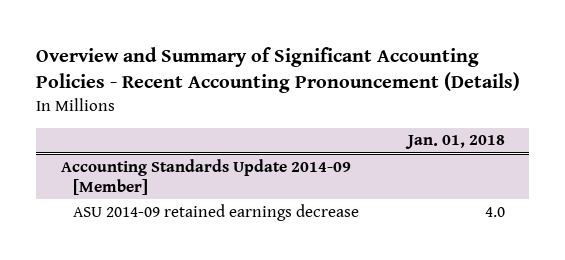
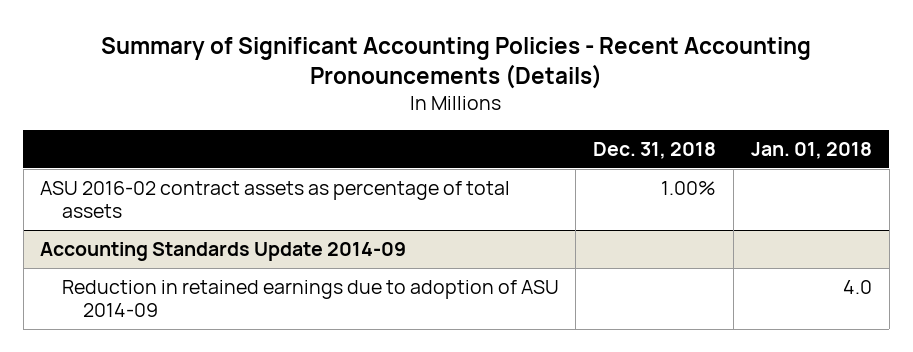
- Overview and Summary of Significant Accounting Policies - Recent Accounting Pronouncement (Details)
+ Summary of Significant Accounting Policies - Recent Accounting Pronouncements (Details)
- | Jan. 01, 2018
+ | Dec. 31, 2018 | Jan. 01, 2018
- Accounting Standards Update 2014-09 [Member]
- ASU 2014-09 retained earnings decrease | 4.0
+ ASU 2016-02 contract assets as percentage of total assets | 1.00% |
+ Accounting Standards Update 2014-09
+ Reduction in retained earnings due to adoption of ASU 2014-09 | | 4.0

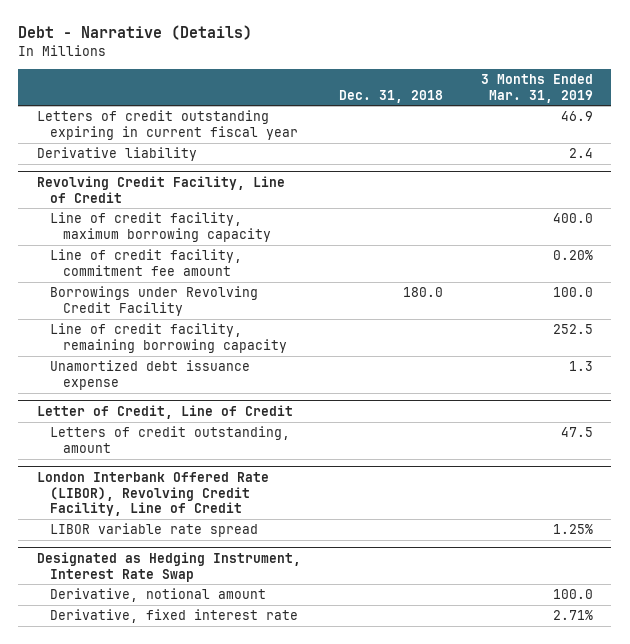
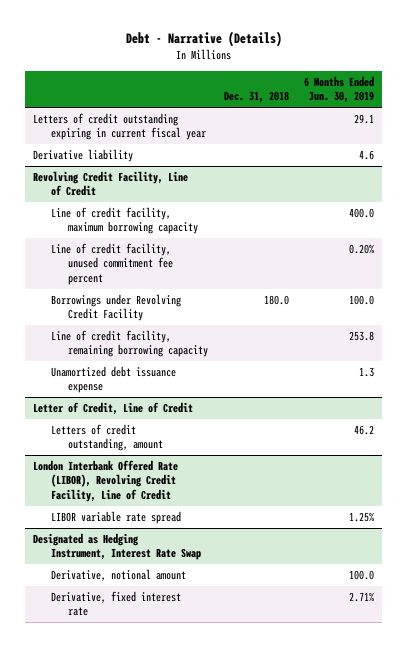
- | Dec. 31, 2018 | 3 Months Ended Mar. 31, 2019
+ | Dec. 31, 2018 | 6 Months Ended Jun. 30, 2019
@ Revolving Credit Facility, Line of Credit
- Line of credit facility, commitment fee amount | | 0.20%
+ Line of credit facility, unused commitment fee percent | | 0.20%

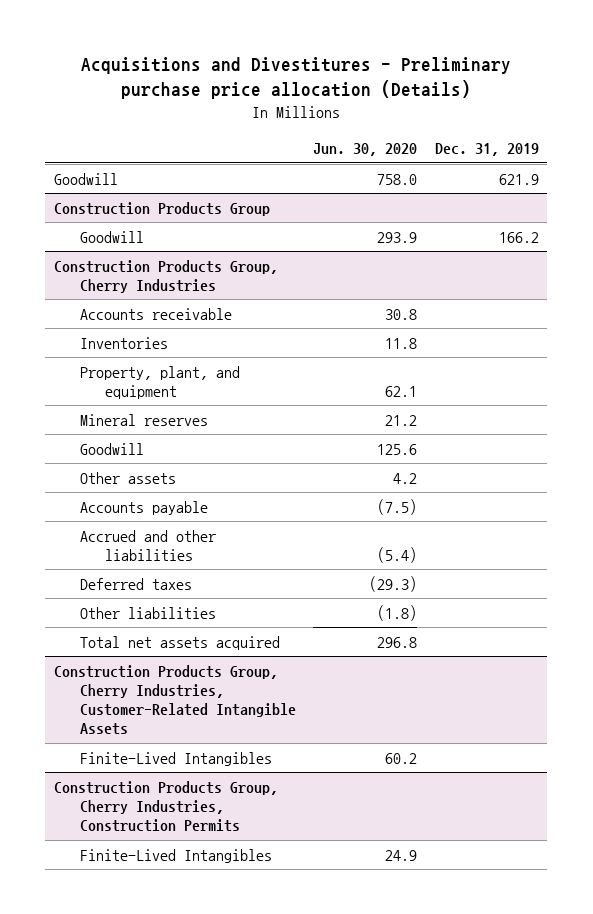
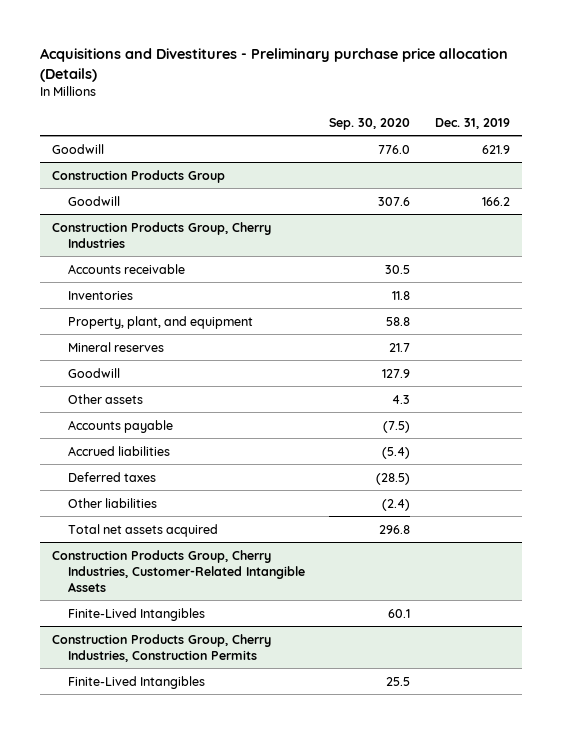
- | Jun. 30, 2020 | Dec. 31, 2019
+ | Sep. 30, 2020 | Dec. 31, 2019
@ Construction Products Group, Cherry Industries
- Accrued and other liabilities | (5.4) |
+ Accrued liabilities | (5.4) |

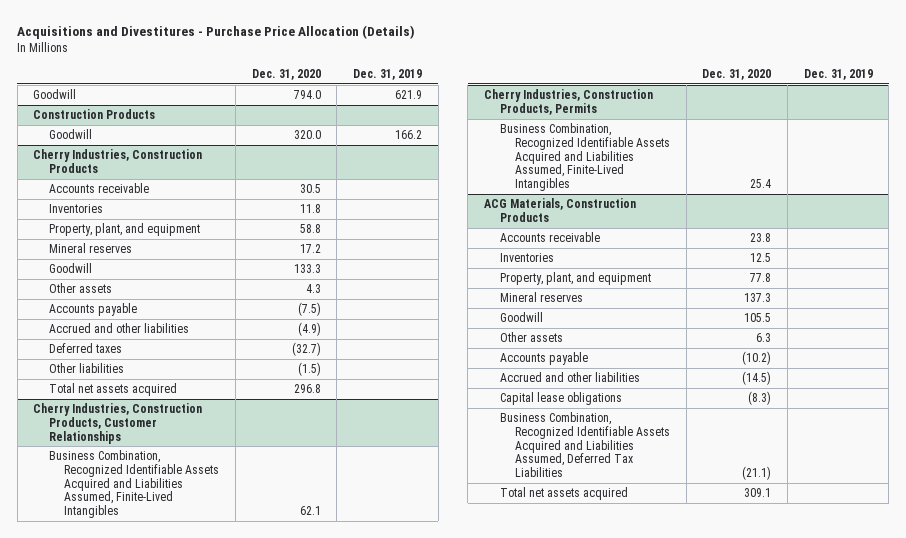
- Acquisitions and Divestitures - Preliminary purchase price allocation (Details)
+ Acquisitions and Divestitures - Purchase Price Allocation (Details)
- | Sep. 30, 2020 | Dec. 31, 2019
+ | Dec. 31, 2020 | Dec. 31, 2019
- Construction Products Group
+ Construction Products
- Construction Products Group, Cherry Industries
+ Cherry Industries, Construction Products
- Accrued liabilities | (5.4) |
+ Accrued and other liabilities | (4.9) |
- Construction Products Group, Cherry Industries, Customer-Related Intangible Assets
- Finite-Lived Intangibles | 60.1 |
- Construction Products Group, Cherry Industries, Construction Permits
- Finite-Lived Intangibles | 25.5 |
+ Cherry Industries, Construction Products, Customer Relationships
+ Business Combination, Recognized Identifiable Assets Acquired and Liabilities Assumed, Finite-Lived Intangibles | 62.1 |
+ Cherry Industries, Construction Products, Permits
+ Business Combination, Recognized Identifiable Assets Acquired and Liabilities Assumed, Finite-Lived Intangibles | 25.4 |
+ ACG Materials, Construction Products
+ Accounts receivable | 23.8 |
+ Inventories | 12.5 |
+ Property, plant, and equipment | 77.8 |
+ Mineral reserves | 137.3 |
+ Goodwill | 105.5 |
+ Other assets | 6.3 |
+ Accounts payable | (10.2) |
+ Accrued and other liabilities | (14.5) |
+ Capital lease obligations | (8.3) |
+ Business Combination, Recognized Identifiable Assets Acquired and Liabilities Assumed, Deferred Tax Liabilities | (21.1) |
+ Total net assets acquired | 309.1 |

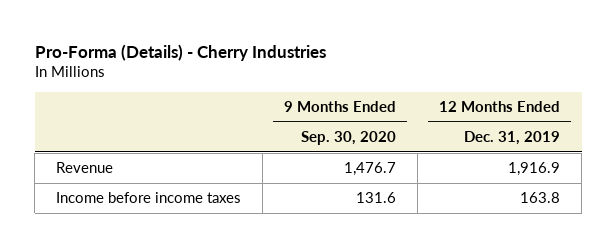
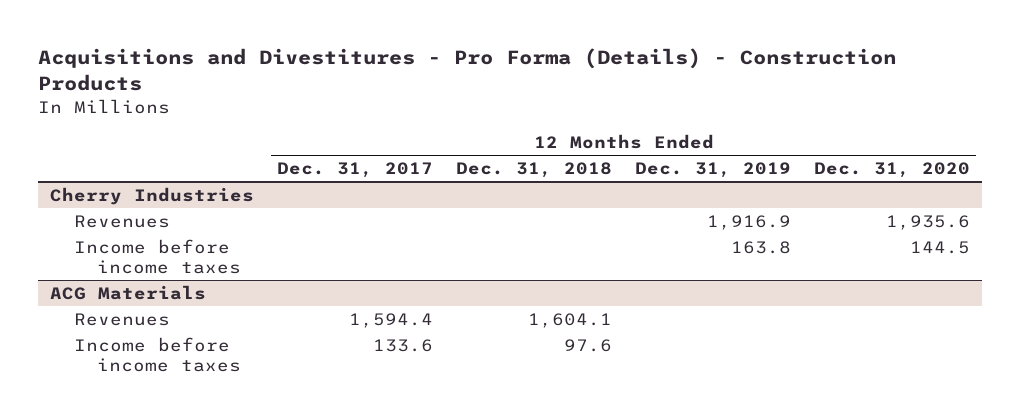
- Pro-Forma (Details) - Cherry Industries
+ Acquisitions and Divestitures - Pro Forma (Details) - Construction Products
- | 9 Months Ended Sep. 30, 2020 | 12 Months Ended Dec. 31, 2019
+ | 12 Months Ended Dec. 31, 2017 | 12 Months Ended Dec. 31, 2018 | 12 Months Ended Dec. 31, 2019 | 12 Months Ended Dec. 31, 2020
- Revenue | 1,476.7 | 1,916.9
+ Cherry Industries
+ Revenues | | | 1,916.9 | 1,935.6
+ ACG Materials
+ Revenues | 1,594.4 | 1,604.1 | |
+ Income before income taxes | 133.6 | 97.6 | |

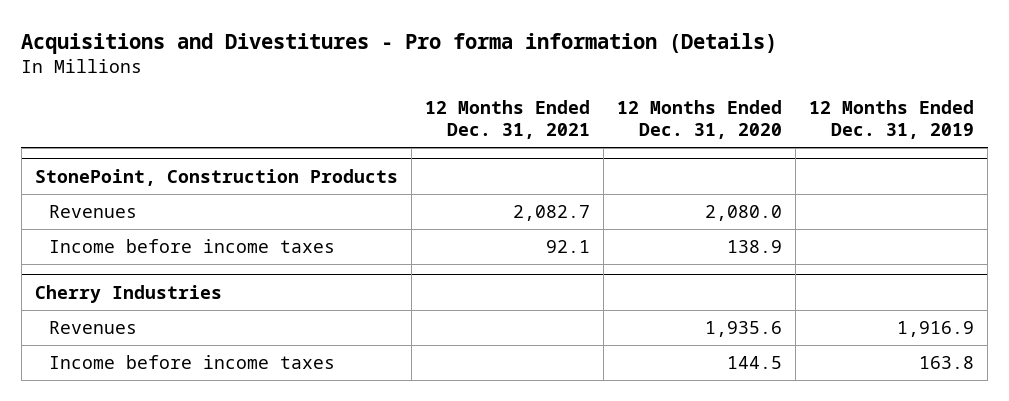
- Acquisitions and Divestitures - Pro Forma (Details) - Construction Products
+ Acquisitions and Divestitures - Pro forma information (Details)
- | 12 Months Ended Dec. 31, 2017 | 12 Months Ended Dec. 31, 2018 | 12 Months Ended Dec. 31, 2019 | 12 Months Ended Dec. 31, 2020
+ | 12 Months Ended Dec. 31, 2021 | 12 Months Ended Dec. 31, 2020 | 12 Months Ended Dec. 31, 2019
+ StonePoint, Construction Products
+ Revenues | 2,082.7 | 2,080.0 |
+ Income before income taxes | 92.1 | 138.9 |
- ACG Materials
- Revenues | 1,594.4 | 1,604.1 | |
- Income before income taxes | 133.6 | 97.6 | |

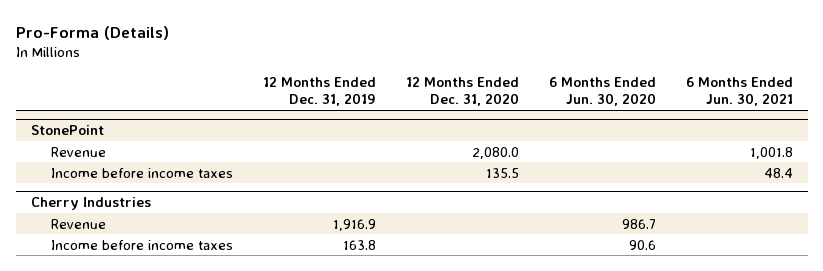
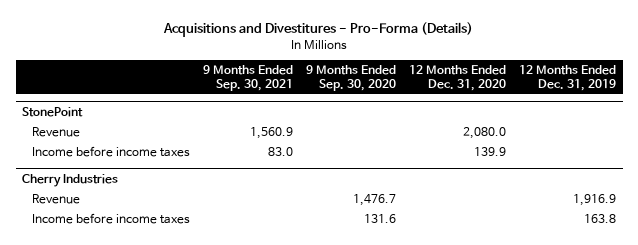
- Pro-Forma (Details)
+ Acquisitions and Divestitures - Pro-Forma (Details)
- | 12 Months Ended Dec. 31, 2019 | 12 Months Ended Dec. 31, 2020 | 6 Months Ended Jun. 30, 2020 | 6 Months Ended Jun. 30, 2021
+ | 9 Months Ended Sep. 30, 2021 | 9 Months Ended Sep. 30, 2020 | 12 Months Ended Dec. 31, 2020 | 12 Months Ended Dec. 31, 2019
@ StonePoint
- Income before income taxes | | 135.5 | | 48.4
+ Income before income taxes | 83.0 | | 139.9 |

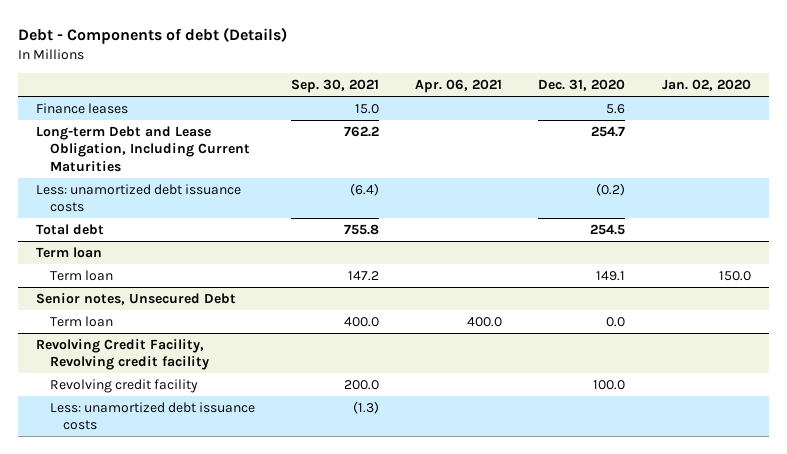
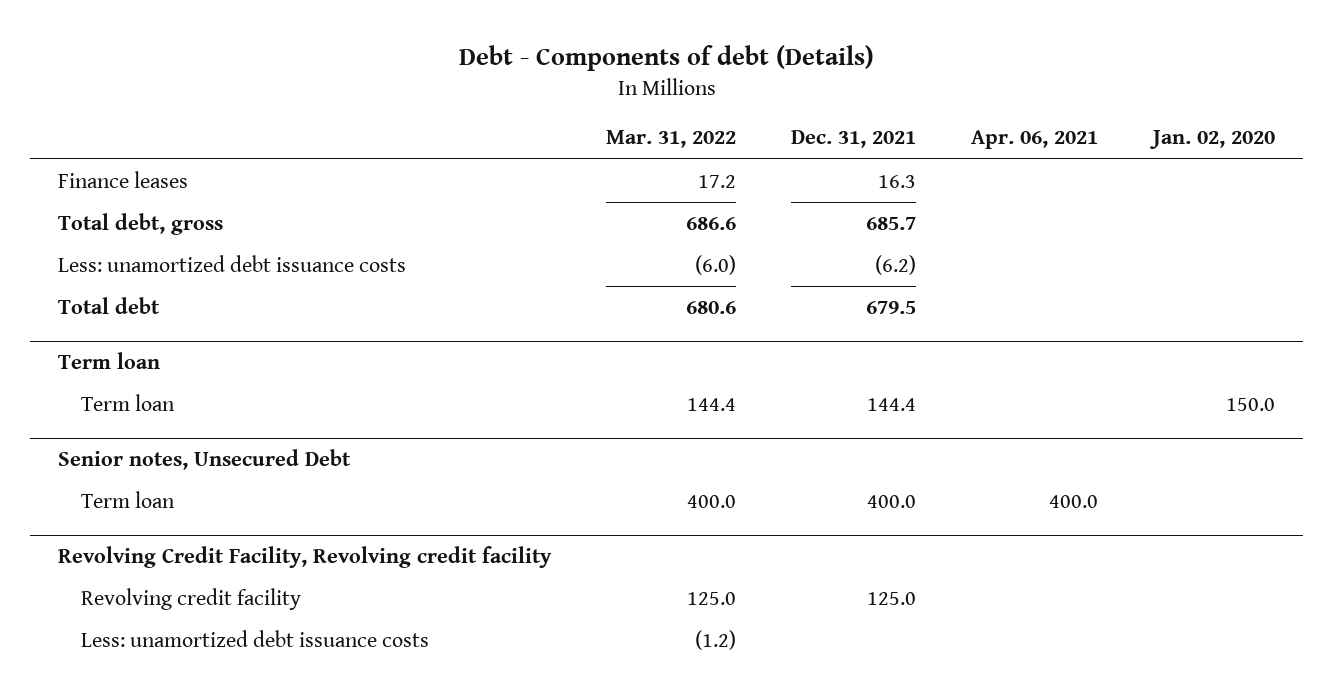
- | Sep. 30, 2021 | Apr. 06, 2021 | Dec. 31, 2020 | Jan. 02, 2020
+ | Mar. 31, 2022 | Dec. 31, 2021 | Apr. 06, 2021 | Jan. 02, 2020
- Long-term Debt and Lease Obligation, Including Current Maturities | 762.2 | | 254.7 |
+ Total debt, gross | 686.6 | 685.7 | |

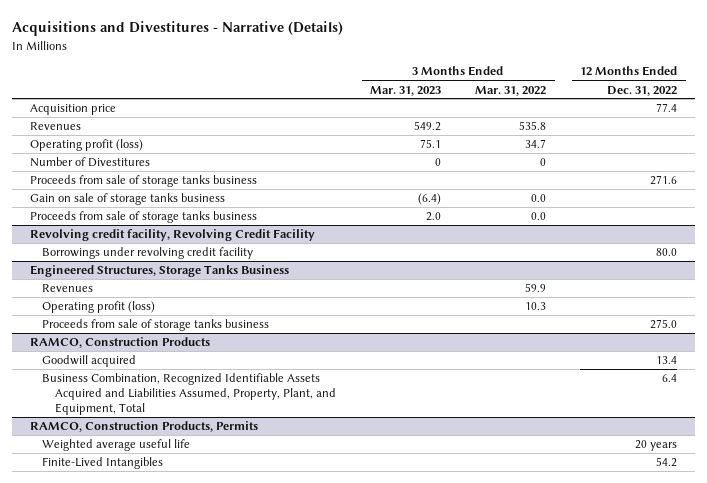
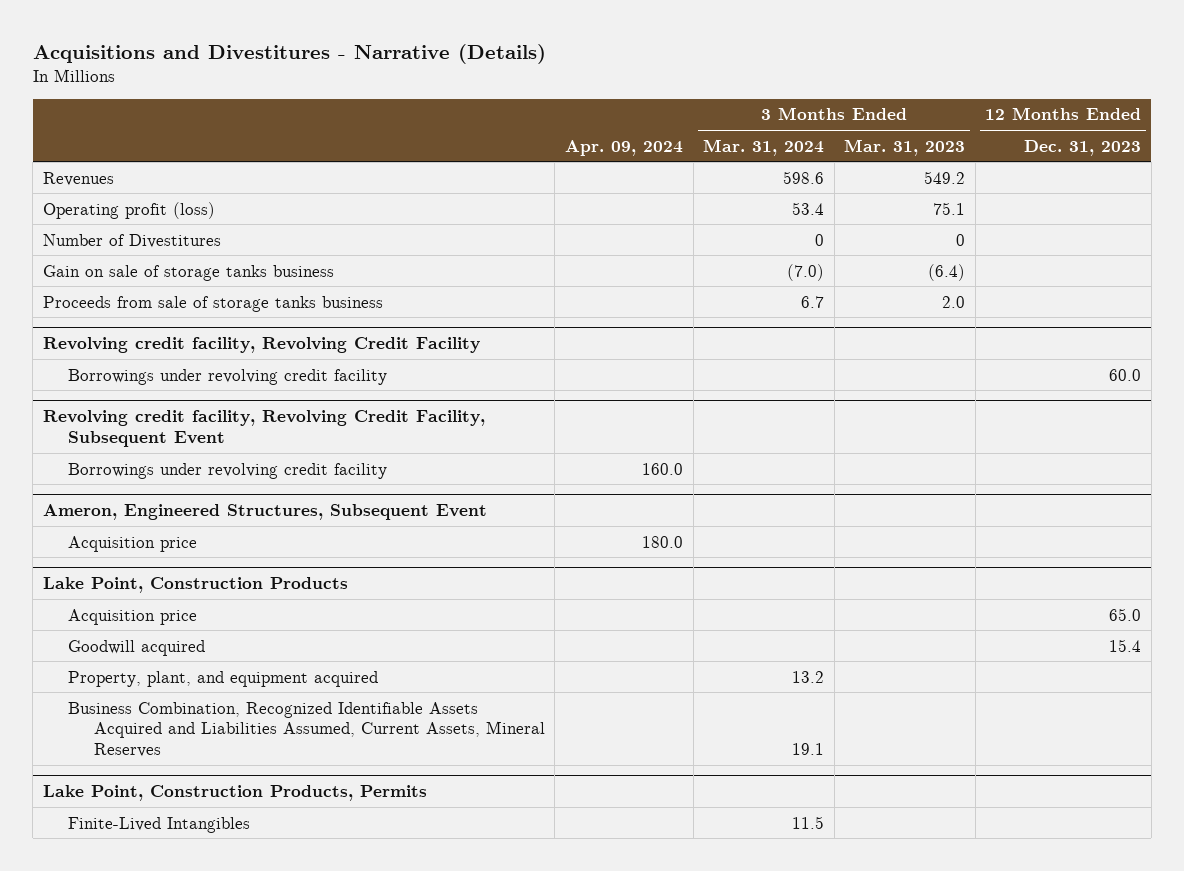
- | 3 Months Ended Mar. 31, 2023 | 3 Months Ended Mar. 31, 2022 | 12 Months Ended Dec. 31, 2022
+ | Apr. 09, 2024 | 3 Months Ended Mar. 31, 2024 | 3 Months Ended Mar. 31, 2023 | 12 Months Ended Dec. 31, 2023
- Acquisition price | | | 77.4
- Proceeds from sale of storage tanks business | | | 271.6
- Engineered Structures, Storage Tanks Business
- Revenues | | 59.9 |
- Operating profit (loss) | | 10.3 |
- Proceeds from sale of storage tanks business | | | 275.0
- RAMCO, Construction Products
- Goodwill acquired | | | 13.4
- Business Combination, Recognized Identifiable Assets Acquired and Liabilities Assumed, Property, Plant, and Equipment, Total | | | 6.4
- RAMCO, Construction Products, Permits
- Weighted average useful life | | | 20 years
+ Revolving credit facility, Revolving Credit Facility, Subsequent Event
+ Borrowings under revolving credit facility | 160.0 | | |
+ Ameron, Engineered Structures, Subsequent Event
+ Acquisition price | 180.0 | | |
+ Lake Point, Construction Products
+ Acquisition price | | | | 65.0
+ Goodwill acquired | | | | 15.4
+ Property, plant, and equipment acquired | | 13.2 | |
+ Business Combination, Recognized Identifiable Assets Acquired and Liabilities Assumed, Current Assets, Mineral Reserves | | 19.1 | |
+ Lake Point, Construction Products, Permits

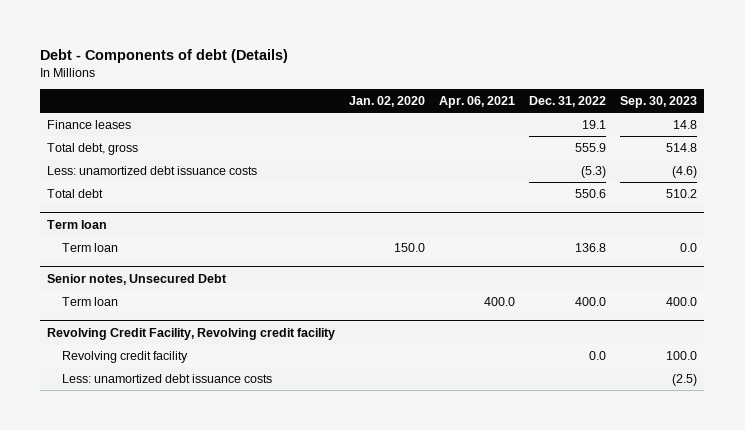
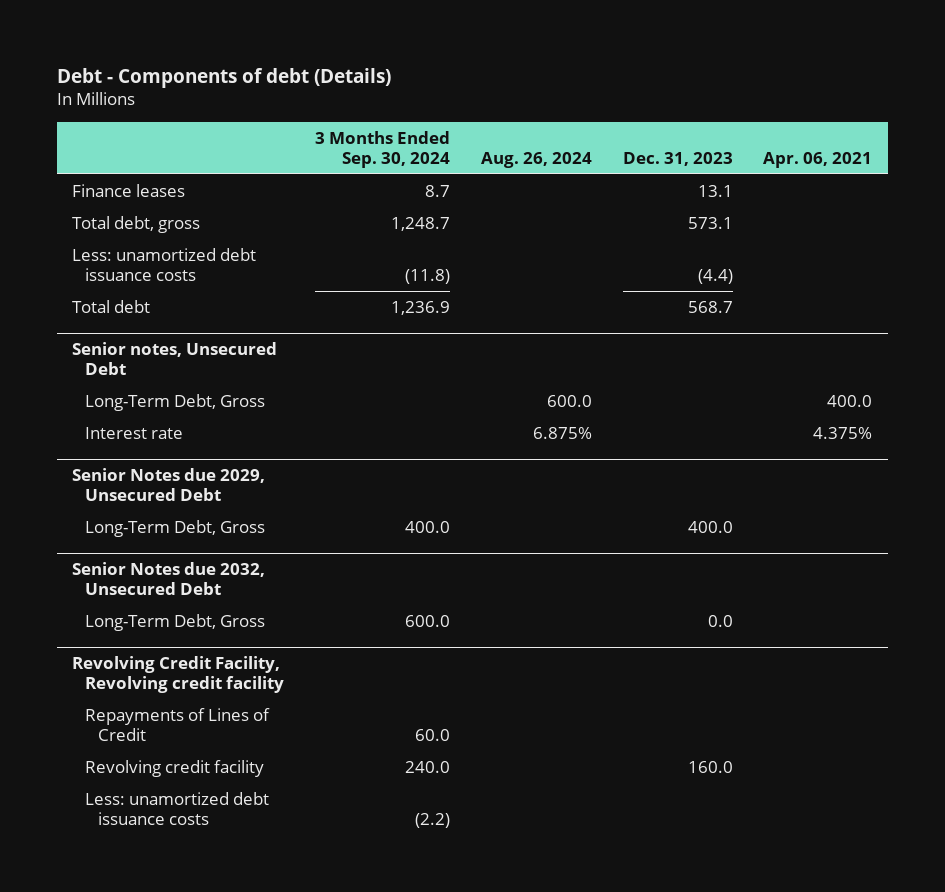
- | Jan. 02, 2020 | Apr. 06, 2021 | Dec. 31, 2022 | Sep. 30, 2023
+ | 3 Months Ended Sep. 30, 2024 | Aug. 26, 2024 | Dec. 31, 2023 | Apr. 06, 2021
- Term loan
- Term loan | 150.0 | | 136.8 | 0.0
@ Senior notes, Unsecured Debt
- Term loan | | 400.0 | 400.0 | 400.0
+ Long-Term Debt, Gross | | 600.0 | | 400.0
+ Interest rate | | 6.875% | | 4.375%
+ Senior Notes due 2029, Unsecured Debt
+ Long-Term Debt, Gross | 400.0 | | 400.0 |
+ Senior Notes due 2032, Unsecured Debt
+ Long-Term Debt, Gross | 600.0 | | 0.0 |
@ Revolving Credit Facility, Revolving credit facility
+ Repayments of Lines of Credit | 60.0 | | |

